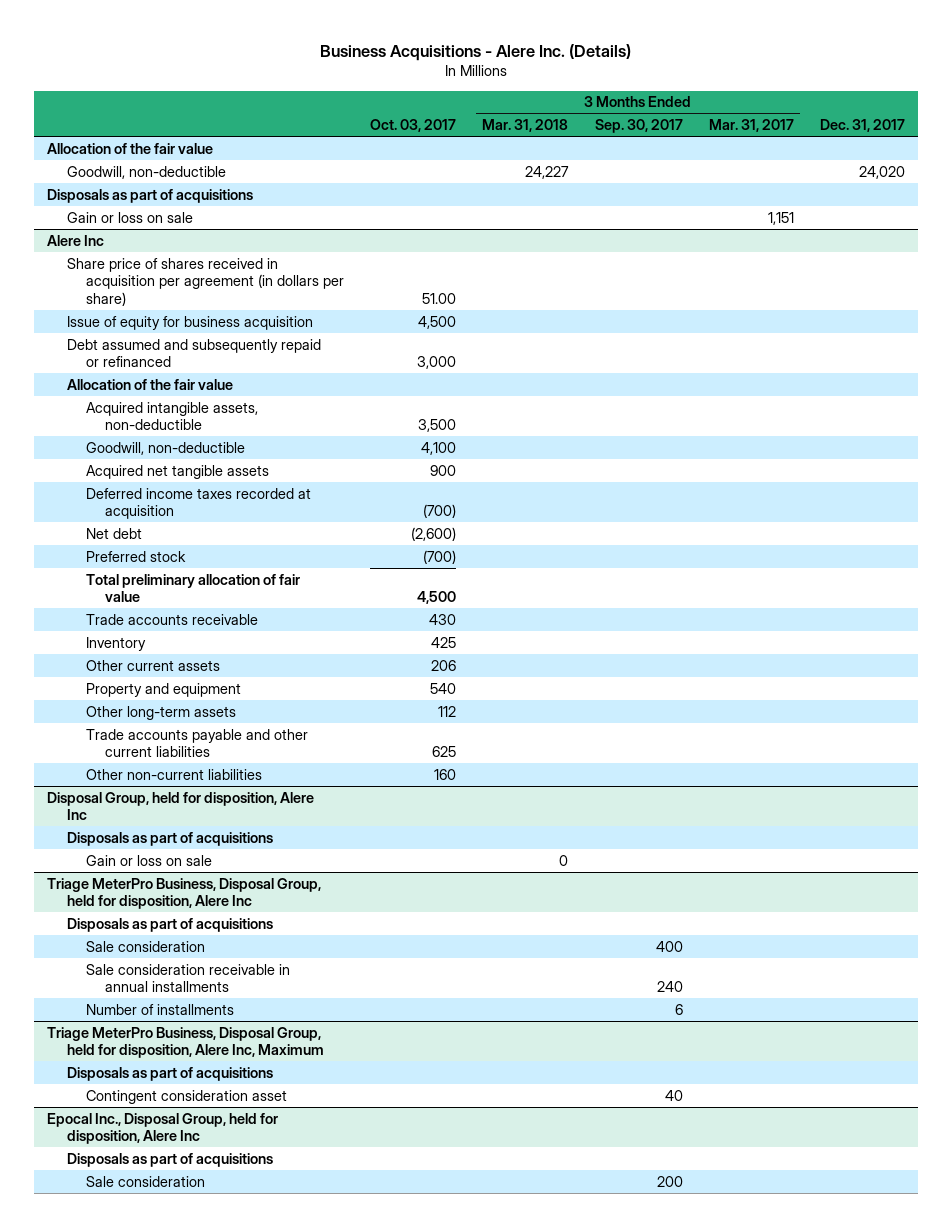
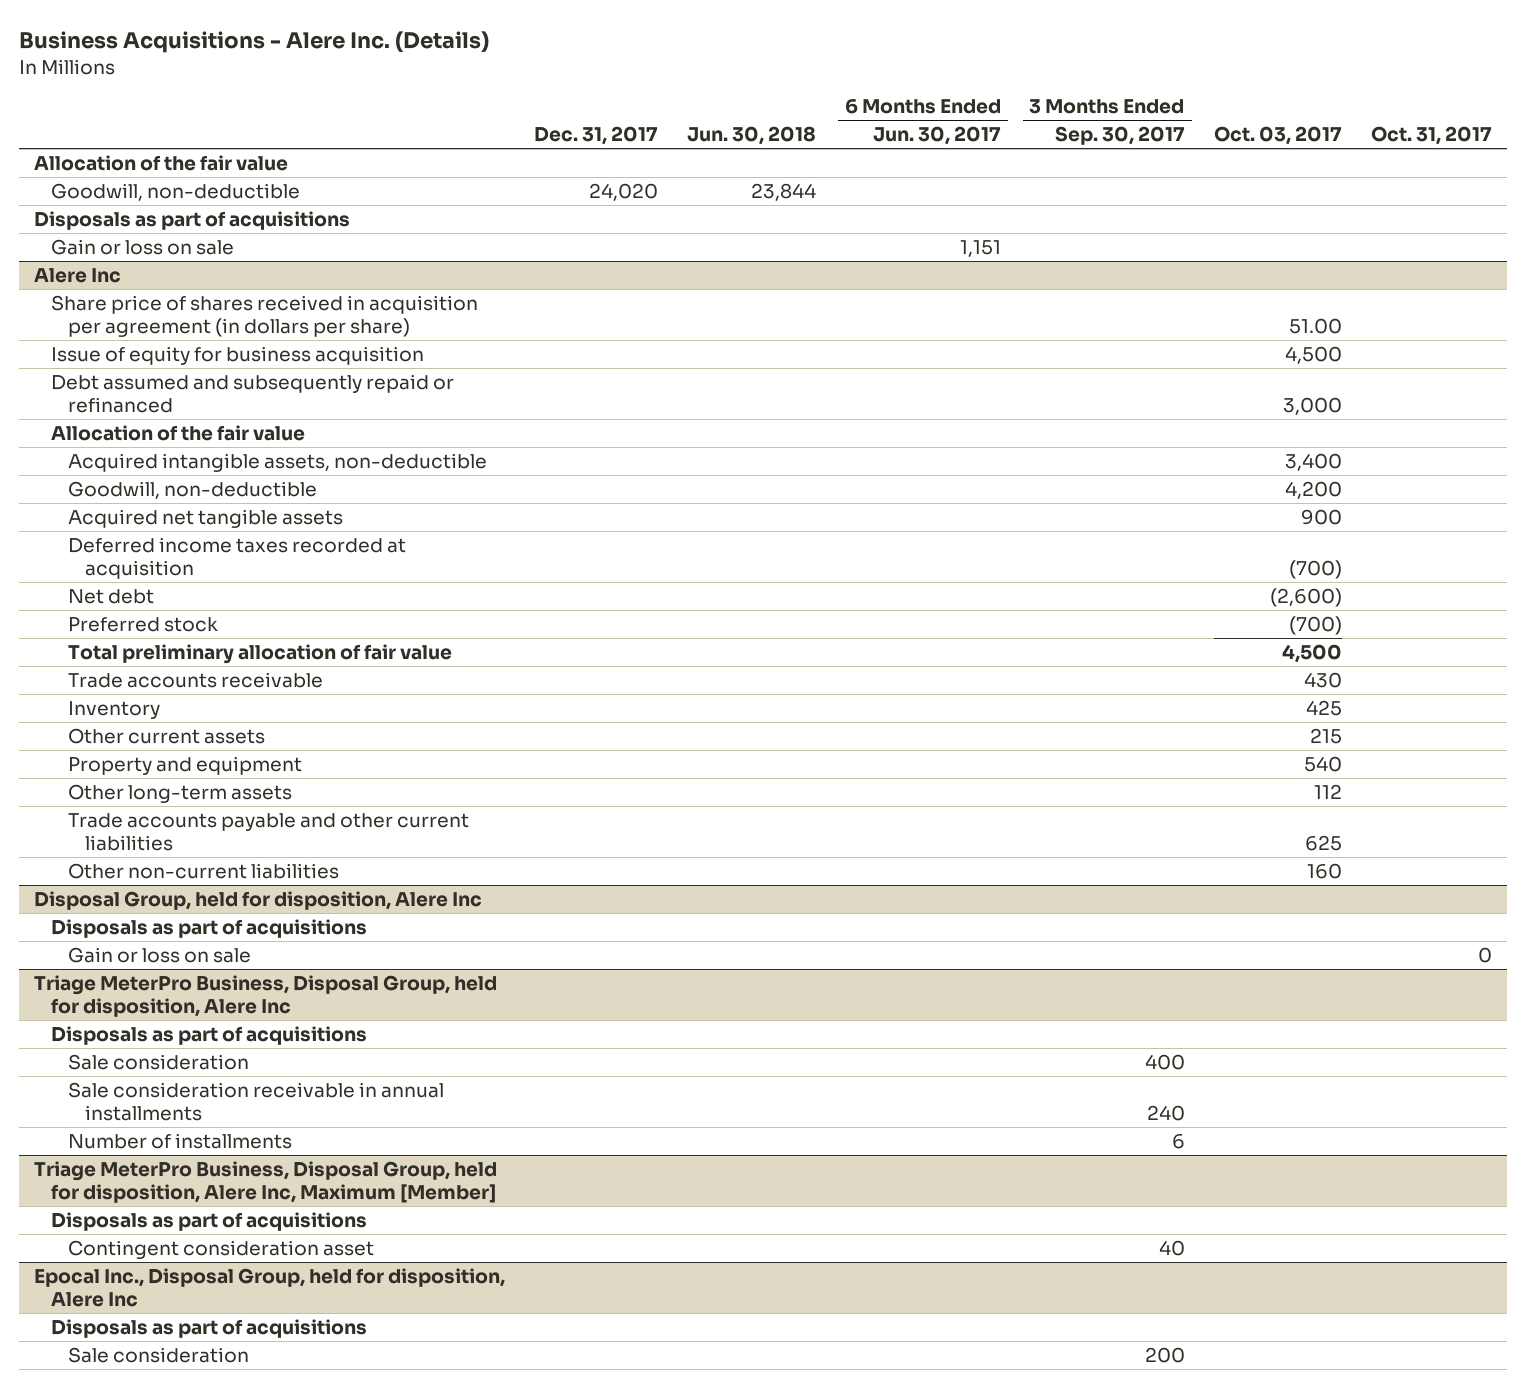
- | Oct. 03, 2017 | 3 Months Ended Mar. 31, 2018 | 3 Months Ended Sep. 30, 2017 | 3 Months Ended Mar. 31, 2017 | Dec. 31, 2017
+ | Dec. 31, 2017 | Jun. 30, 2018 | 6 Months Ended Jun. 30, 2017 | 3 Months Ended Sep. 30, 2017 | Oct. 03, 2017 | Oct. 31, 2017
@ Alere Inc
- Acquired intangible assets, non-deductible | 3,500 | | | |
- Goodwill, non-deductible | 4,100 | | | |
+ Acquired intangible assets, non-deductible | | | | | 3,400 |
+ Goodwill, non-deductible | | | | | 4,200 |
- Other current assets | 206 | | | |
+ Other current assets | | | | | 215 |
- Triage MeterPro Business, Disposal Group, held for disposition, Alere Inc, Maximum
+ Triage MeterPro Business, Disposal Group, held for disposition, Alere Inc, Maximum [Member]

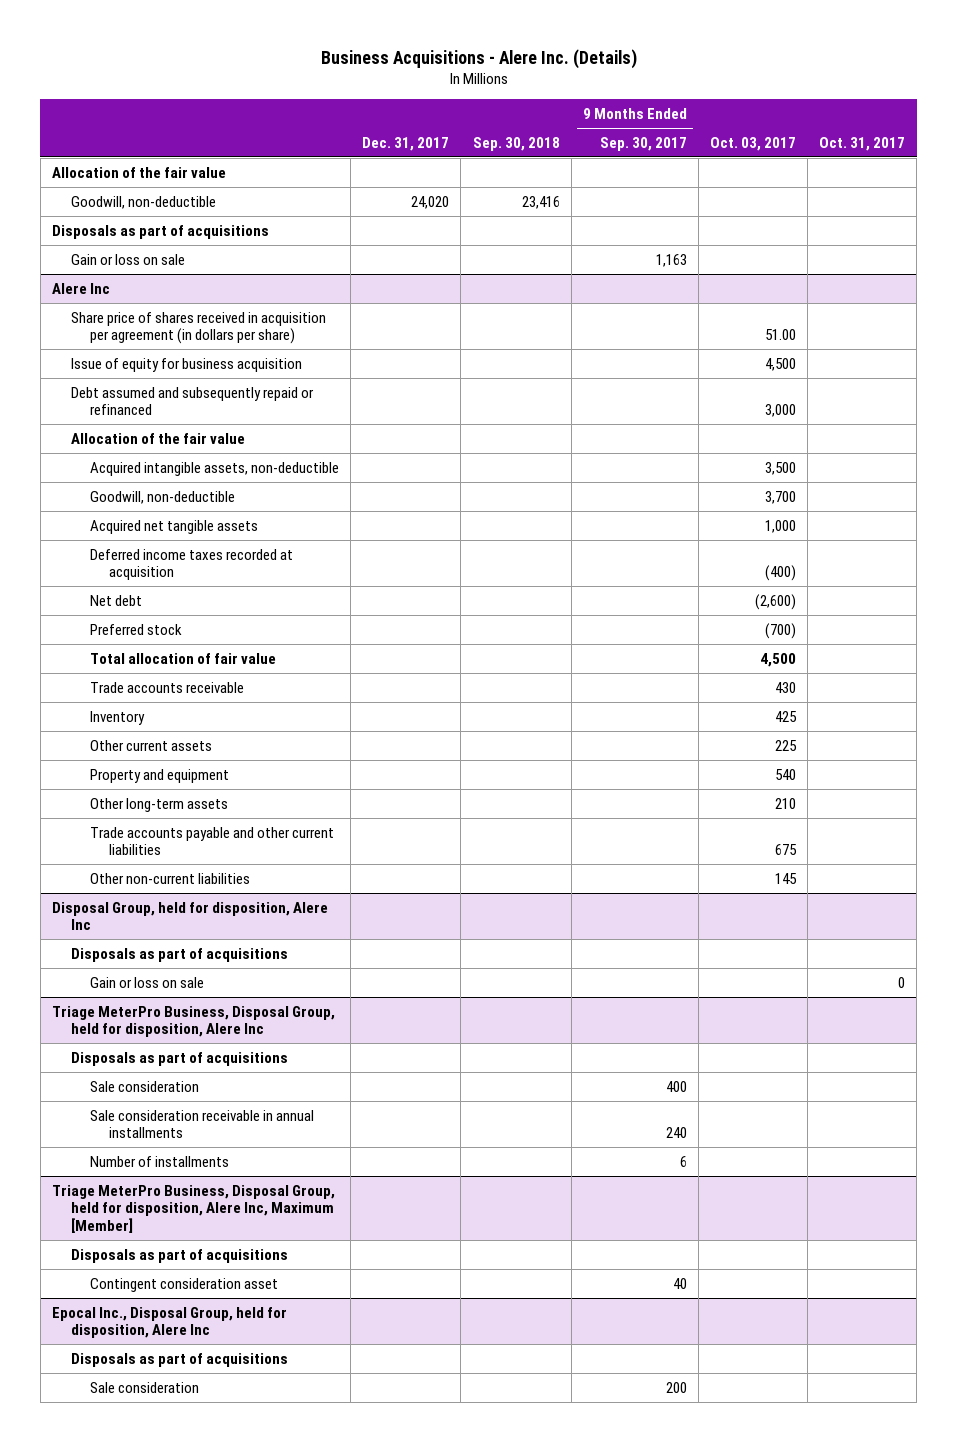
- | Dec. 31, 2017 | Jun. 30, 2018 | 6 Months Ended Jun. 30, 2017 | 3 Months Ended Sep. 30, 2017 | Oct. 03, 2017 | Oct. 31, 2017
+ | Dec. 31, 2017 | Sep. 30, 2018 | 9 Months Ended Sep. 30, 2017 | Oct. 03, 2017 | Oct. 31, 2017
@ Alere Inc
- Acquired intangible assets, non-deductible | | | | | 3,400 |
- Goodwill, non-deductible | | | | | 4,200 |
- Acquired net tangible assets | | | | | 900 |
- Deferred income taxes recorded at acquisition | | | | | (700) |
+ Acquired intangible assets, non-deductible | | | | 3,500 |
+ Goodwill, non-deductible | | | | 3,700 |
+ Acquired net tangible assets | | | | 1,000 |
+ Deferred income taxes recorded at acquisition | | | | (400) |
- Total preliminary allocation of fair value | | | | | 4,500 |
+ Total allocation of fair value | | | | 4,500 |
- Other current assets | | | | | 215 |
+ Other current assets | | | | 225 |
- Other long-term assets | | | | | 112 |
- Trade accounts payable and other current liabilities | | | | | 625 |
- Other non-current liabilities | | | | | 160 |
+ Other long-term assets | | | | 210 |
+ Trade accounts payable and other current liabilities | | | | 675 |
+ Other non-current liabilities | | | | 145 |

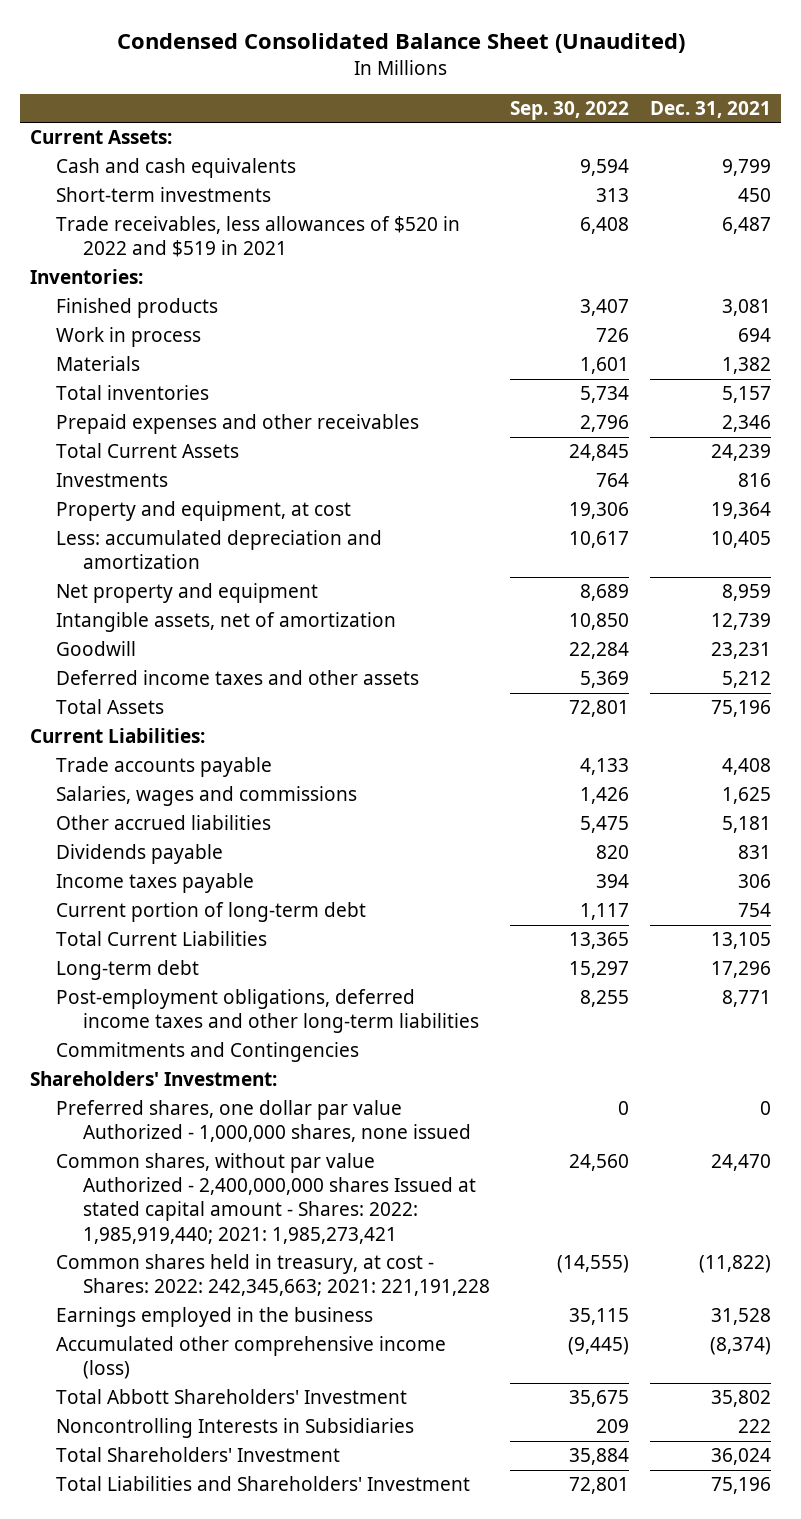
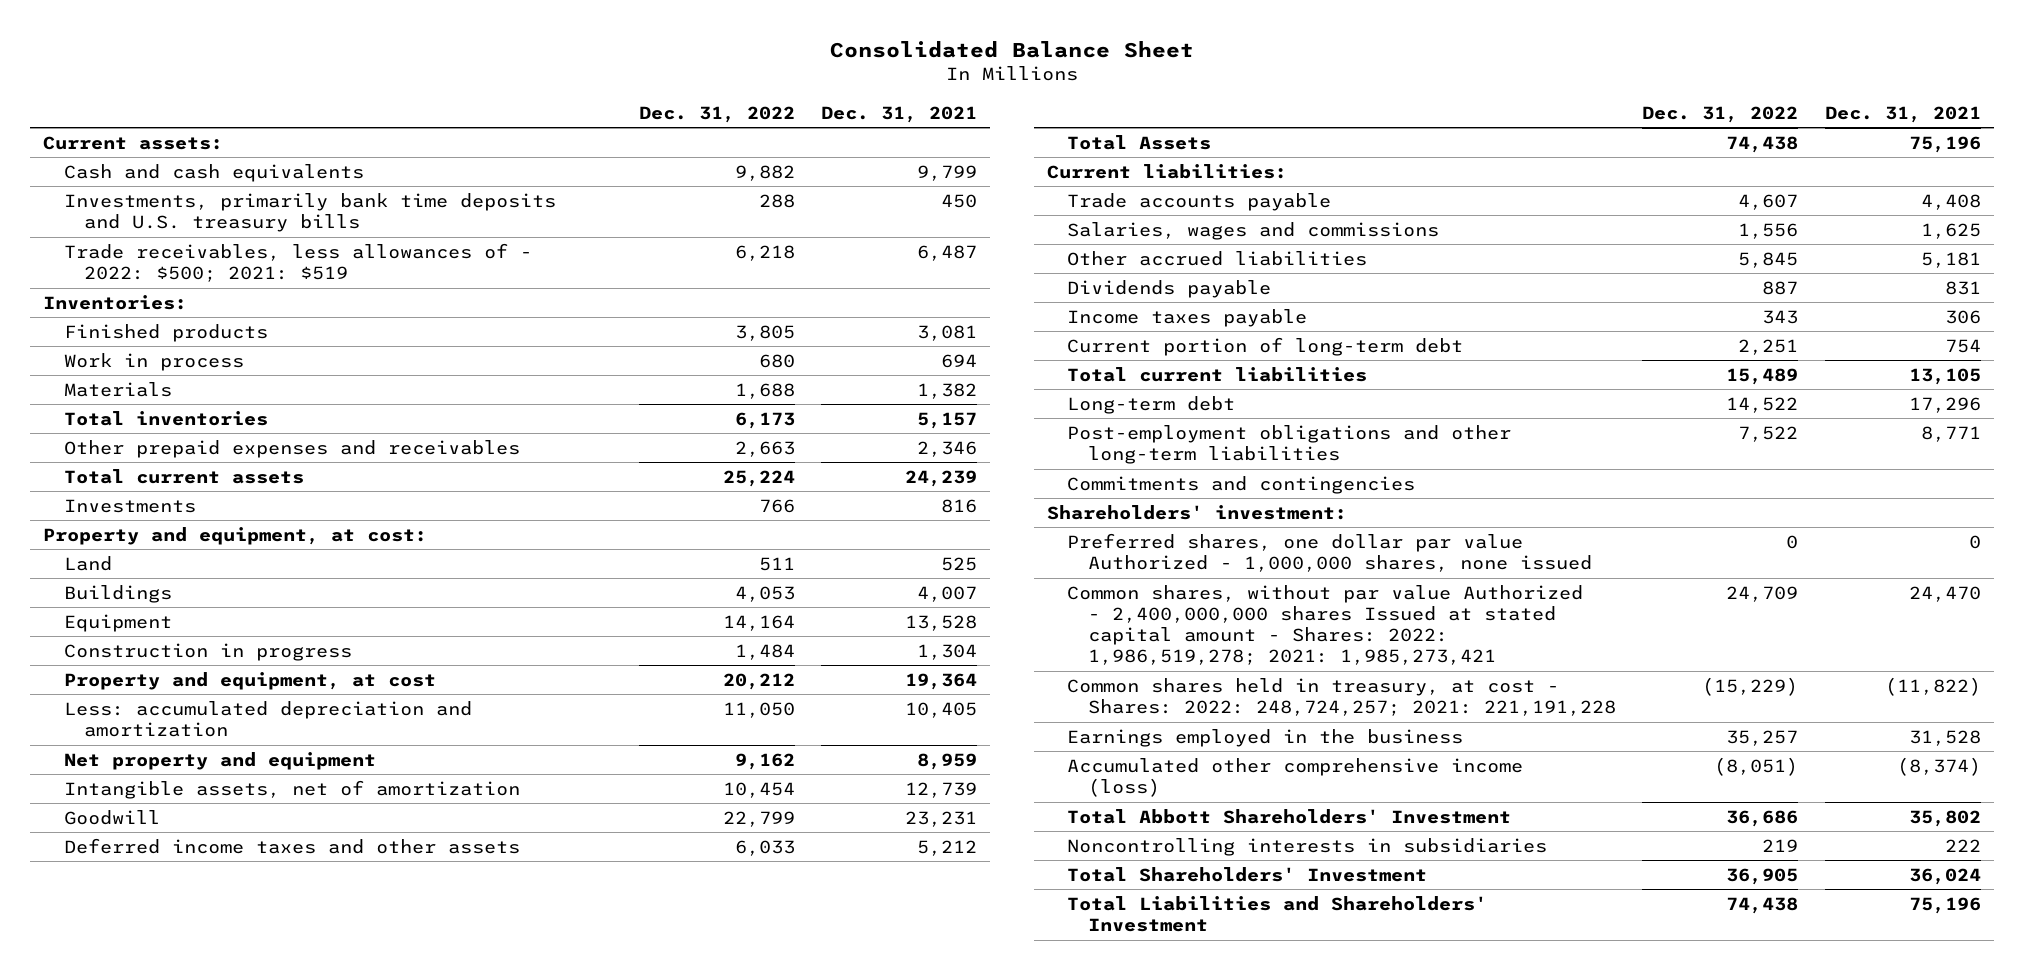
- Condensed Consolidated Balance Sheet (Unaudited)
+ Consolidated Balance Sheet
- | Sep. 30, 2022 | Dec. 31, 2021
+ | Dec. 31, 2022 | Dec. 31, 2021
- Current Assets:
+ Current assets:
- Short-term investments | 313 | 450
- Trade receivables, less allowances of $520 in 2022 and $519 in 2021 | 6,408 | 6,487
+ Investments, primarily bank time deposits and U.S. treasury bills | 288 | 450
+ Trade receivables, less allowances of - 2022: $500; 2021: $519 | 6,218 | 6,487
- Prepaid expenses and other receivables | 2,796 | 2,346
- Total Current Assets | 24,845 | 24,239
+ Other prepaid expenses and receivables | 2,663 | 2,346
+ Total current assets | 25,224 | 24,239
+ Property and equipment, at cost:
+ Land | 511 | 525
+ Buildings | 4,053 | 4,007
+ Equipment | 14,164 | 13,528
+ Construction in progress | 1,484 | 1,304
- Current Liabilities:
+ Current liabilities:
- Total Current Liabilities | 13,365 | 13,105
+ Total current liabilities | 15,489 | 13,105
- Post-employment obligations, deferred income taxes and other long-term liabilities | 8,255 | 8,771
- Commitments and Contingencies
- Shareholders' Investment:
+ Post-employment obligations and other long-term liabilities | 7,522 | 8,771
+ Commitments and contingencies
+ Shareholders' investment:
- Common shares, without par value Authorized - 2,400,000,000 shares Issued at stated capital amount - Shares: 2022: 1,985,919,440; 2021: 1,985,273,421 | 24,560 | 24,470
- Common shares held in treasury, at cost - Shares: 2022: 242,345,663; 2021: 221,191,228 | (14,555) | (11,822)
+ Common shares, without par value Authorized - 2,400,000,000 shares Issued at stated capital amount - Shares: 2022: 1,986,519,278; 2021: 1,985,273,421 | 24,709 | 24,470
+ Common shares held in treasury, at cost - Shares: 2022: 248,724,257; 2021: 221,191,228 | (15,229) | (11,822)
- Noncontrolling Interests in Subsidiaries | 209 | 222
+ Noncontrolling interests in subsidiaries | 219 | 222

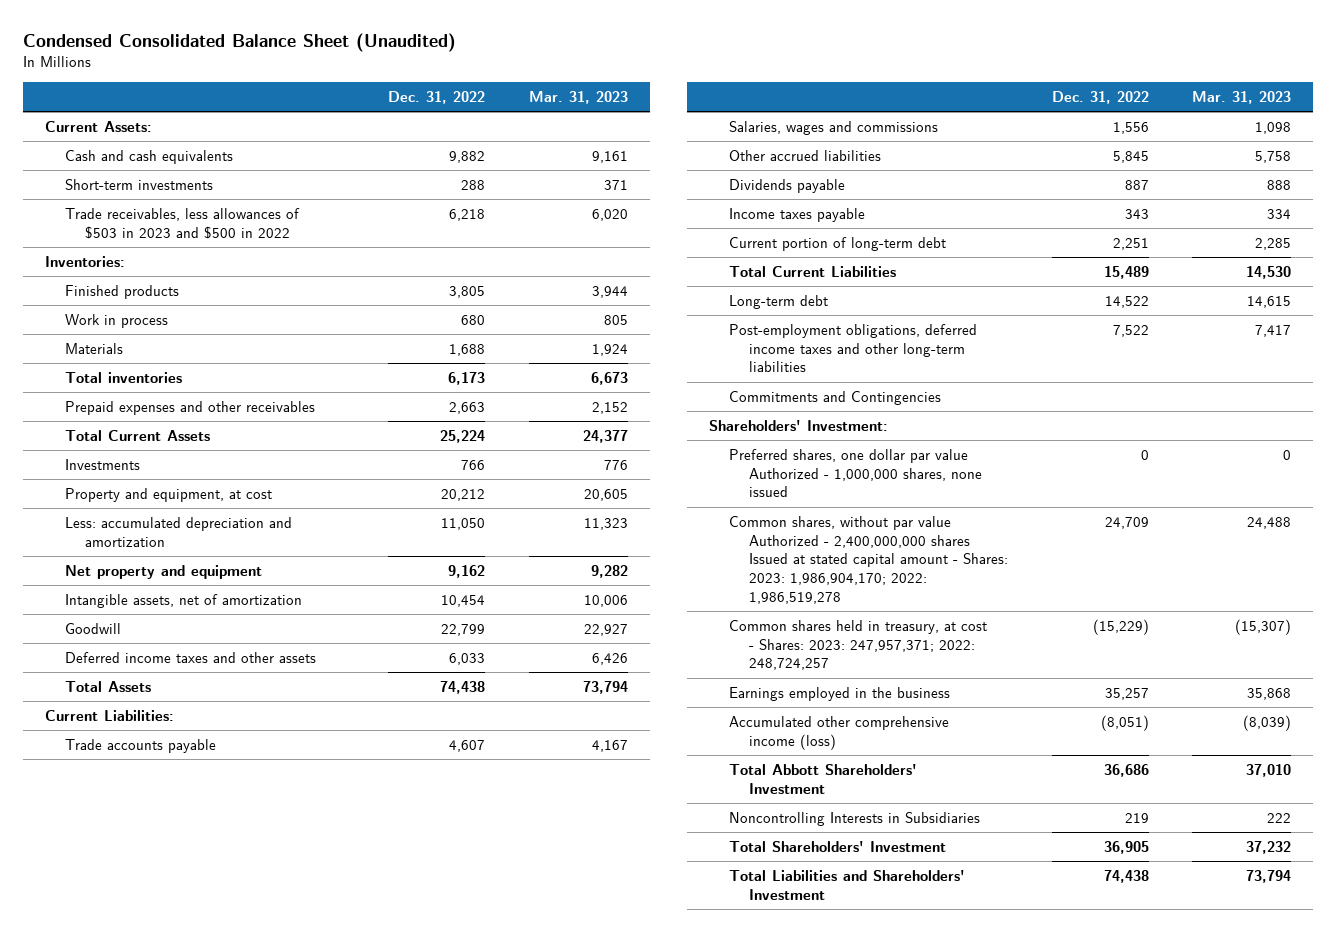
- Consolidated Balance Sheet
+ Condensed Consolidated Balance Sheet (Unaudited)
- | Dec. 31, 2022 | Dec. 31, 2021
+ | Dec. 31, 2022 | Mar. 31, 2023
- Current assets:
+ Current Assets:
- Investments, primarily bank time deposits and U.S. treasury bills | 288 | 450
- Trade receivables, less allowances of - 2022: $500; 2021: $519 | 6,218 | 6,487
+ Short-term investments | 288 | 371
+ Trade receivables, less allowances of $503 in 2023 and $500 in 2022 | 6,218 | 6,020
- Other prepaid expenses and receivables | 2,663 | 2,346
- Total current assets | 25,224 | 24,239
+ Prepaid expenses and other receivables | 2,663 | 2,152
+ Total Current Assets | 25,224 | 24,377
- Property and equipment, at cost:
- Land | 511 | 525
- Buildings | 4,053 | 4,007
- Equipment | 14,164 | 13,528
- Construction in progress | 1,484 | 1,304
- Current liabilities:
+ Current Liabilities:
- Total current liabilities | 15,489 | 13,105
+ Total Current Liabilities | 15,489 | 14,530
- Post-employment obligations and other long-term liabilities | 7,522 | 8,771
- Commitments and contingencies
- Shareholders' investment:
+ Post-employment obligations, deferred income taxes and other long-term liabilities | 7,522 | 7,417
+ Commitments and Contingencies
+ Shareholders' Investment:
- Common shares, without par value Authorized - 2,400,000,000 shares Issued at stated capital amount - Shares: 2022: 1,986,519,278; 2021: 1,985,273,421 | 24,709 | 24,470
- Common shares held in treasury, at cost - Shares: 2022: 248,724,257; 2021: 221,191,228 | (15,229) | (11,822)
+ Common shares, without par value Authorized - 2,400,000,000 shares Issued at stated capital amount - Shares: 2023: 1,986,904,170; 2022: 1,986,519,278 | 24,709 | 24,488
+ Common shares held in treasury, at cost - Shares: 2023: 247,957,371; 2022: 248,724,257 | (15,229) | (15,307)
- Noncontrolling interests in subsidiaries | 219 | 222
+ Noncontrolling Interests in Subsidiaries | 219 | 222

